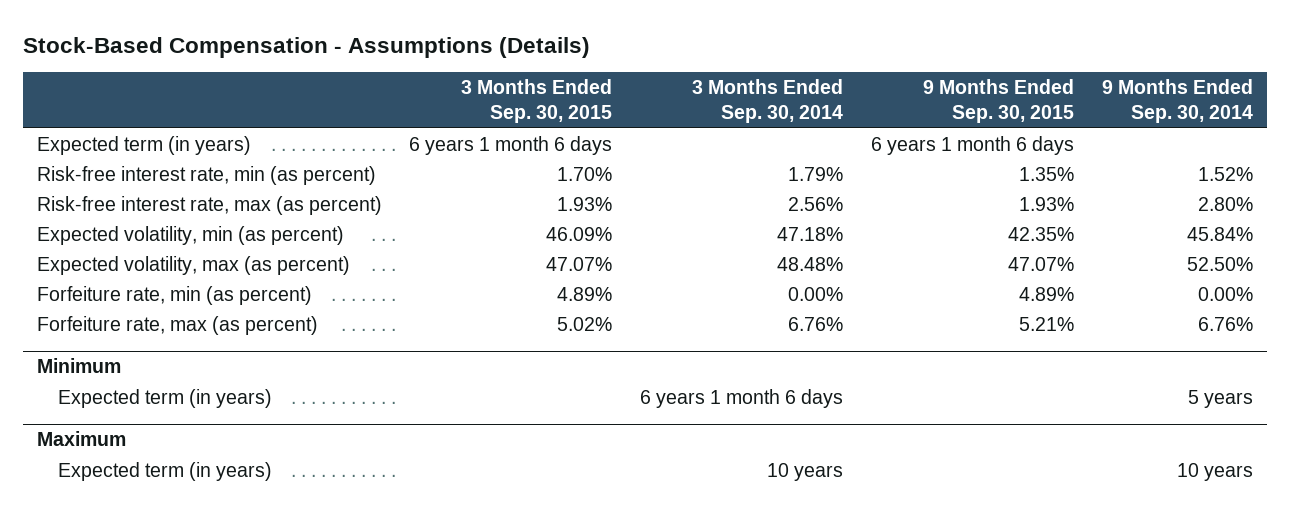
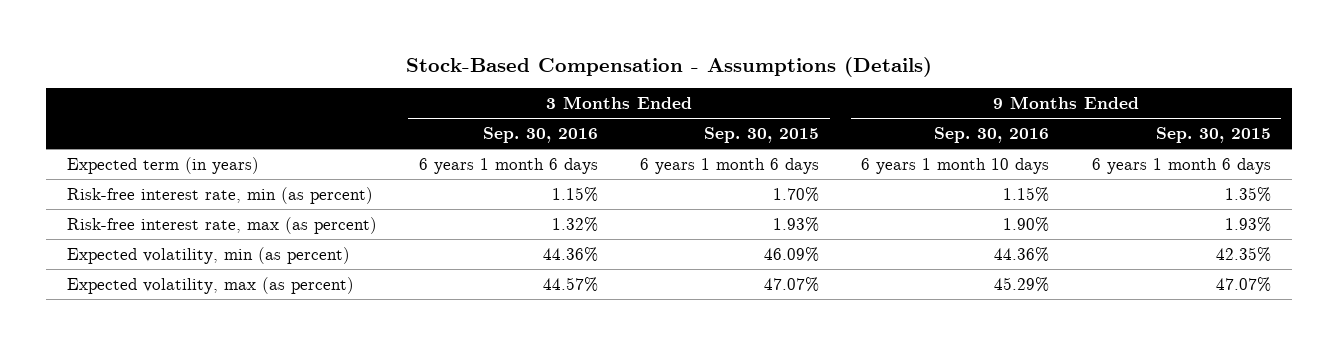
- | 3 Months Ended Sep. 30, 2015 | 3 Months Ended Sep. 30, 2014 | 9 Months Ended Sep. 30, 2015 | 9 Months Ended Sep. 30, 2014
+ | 3 Months Ended Sep. 30, 2016 | 3 Months Ended Sep. 30, 2015 | 9 Months Ended Sep. 30, 2016 | 9 Months Ended Sep. 30, 2015
- Forfeiture rate, min (as percent) | 4.89% | 0.00% | 4.89% | 0.00%
- Forfeiture rate, max (as percent) | 5.02% | 6.76% | 5.21% | 6.76%
- Minimum
- Expected term (in years) | | 6 years 1 month 6 days | | 5 years
- Maximum
- Expected term (in years) | | 10 years | | 10 years

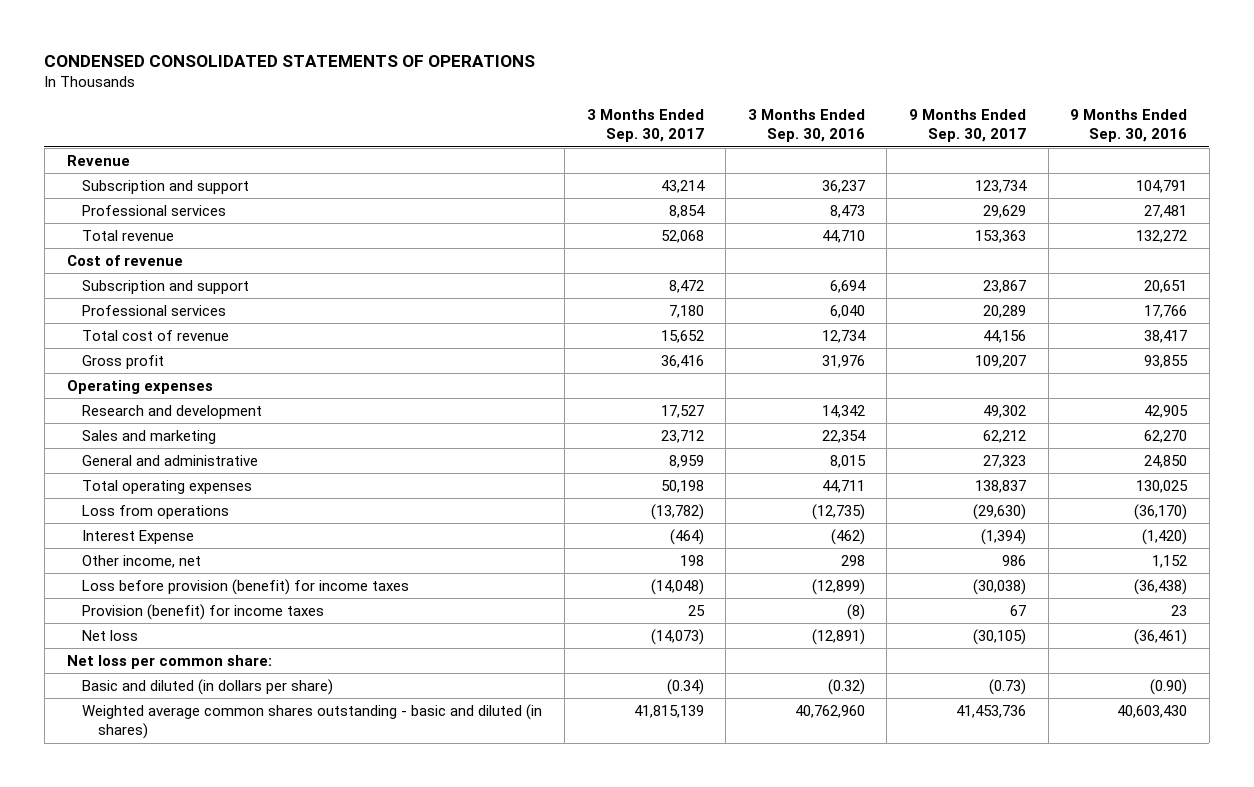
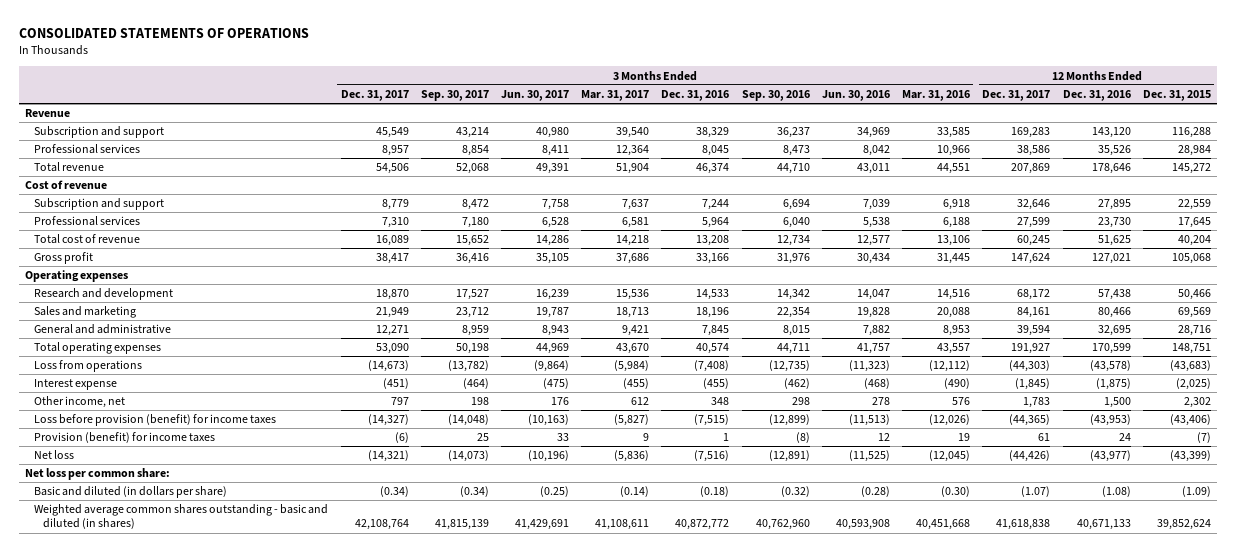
- CONDENSED CONSOLIDATED STATEMENTS OF OPERATIONS
+ CONSOLIDATED STATEMENTS OF OPERATIONS
- | 3 Months Ended Sep. 30, 2017 | 3 Months Ended Sep. 30, 2016 | 9 Months Ended Sep. 30, 2017 | 9 Months Ended Sep. 30, 2016
+ | 3 Months Ended Dec. 31, 2017 | 3 Months Ended Sep. 30, 2017 | 3 Months Ended Jun. 30, 2017 | 3 Months Ended Mar. 31, 2017 | 3 Months Ended Dec. 31, 2016 | 3 Months Ended Sep. 30, 2016 | 3 Months Ended Jun. 30, 2016 | 3 Months Ended Mar. 31, 2016 | 12 Months Ended Dec. 31, 2017 | 12 Months Ended Dec. 31, 2016 | 12 Months Ended Dec. 31, 2015
- Interest Expense | (464) | (462) | (1,394) | (1,420)
+ Interest expense | (451) | (464) | (475) | (455) | (455) | (462) | (468) | (490) | (1,845) | (1,875) | (2,025)

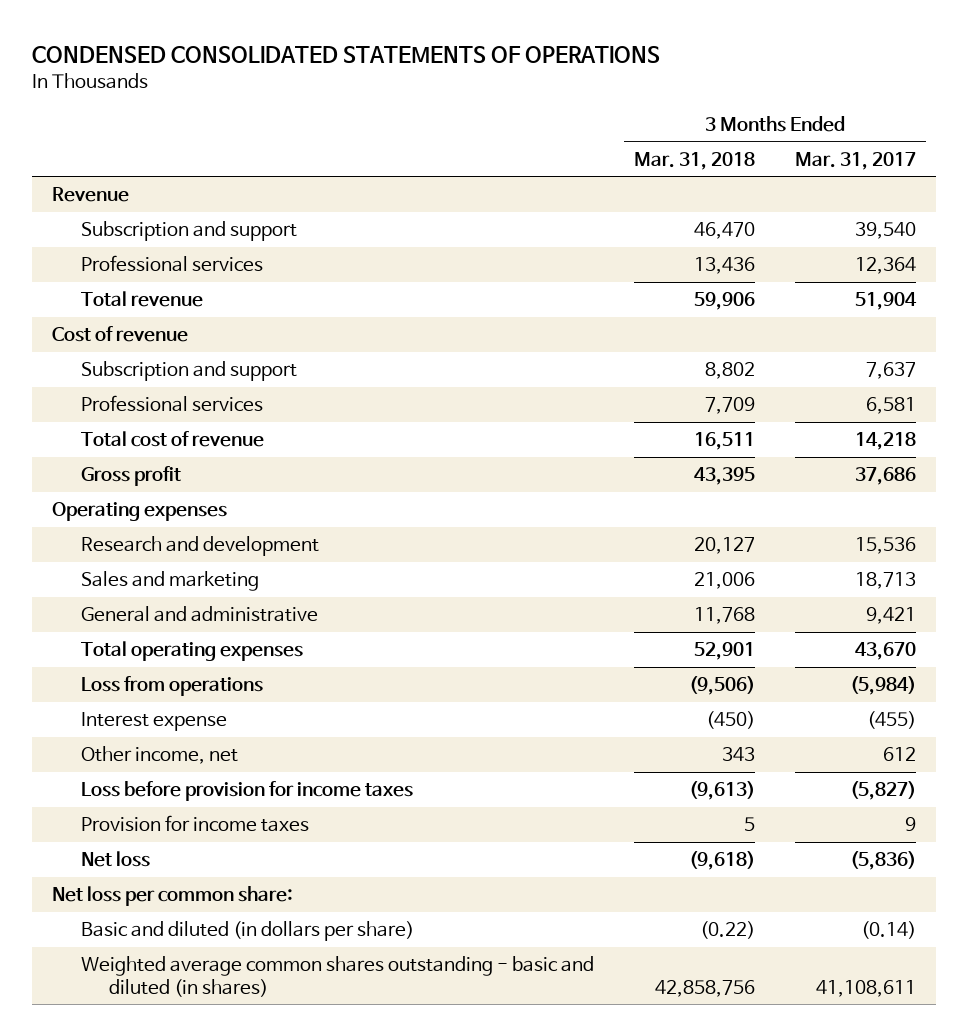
- CONSOLIDATED STATEMENTS OF OPERATIONS
+ CONDENSED CONSOLIDATED STATEMENTS OF OPERATIONS
- | 3 Months Ended Dec. 31, 2017 | 3 Months Ended Sep. 30, 2017 | 3 Months Ended Jun. 30, 2017 | 3 Months Ended Mar. 31, 2017 | 3 Months Ended Dec. 31, 2016 | 3 Months Ended Sep. 30, 2016 | 3 Months Ended Jun. 30, 2016 | 3 Months Ended Mar. 31, 2016 | 12 Months Ended Dec. 31, 2017 | 12 Months Ended Dec. 31, 2016 | 12 Months Ended Dec. 31, 2015
+ | 3 Months Ended Mar. 31, 2018 | 3 Months Ended Mar. 31, 2017
- Loss before provision (benefit) for income taxes | (14,327) | (14,048) | (10,163) | (5,827) | (7,515) | (12,899) | (11,513) | (12,026) | (44,365) | (43,953) | (43,406)
- Provision (benefit) for income taxes | (6) | 25 | 33 | 9 | 1 | (8) | 12 | 19 | 61 | 24 | (7)
+ Loss before provision for income taxes | (9,613) | (5,827)
+ Provision for income taxes | 5 | 9

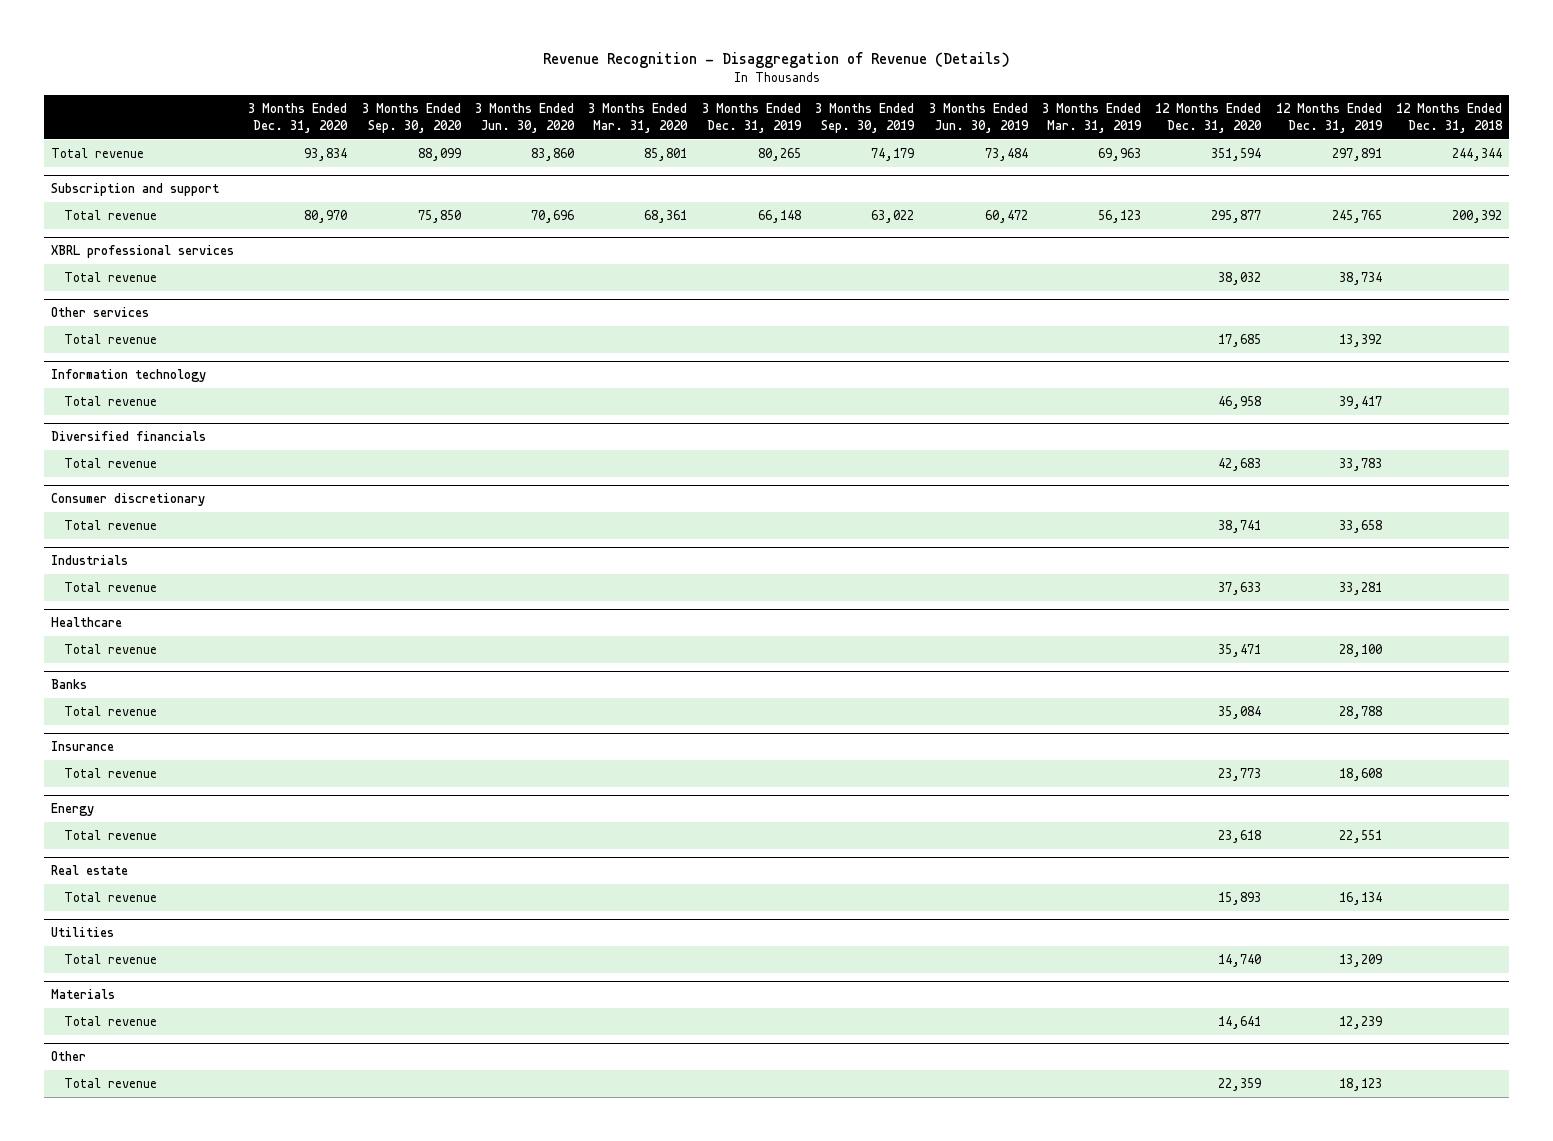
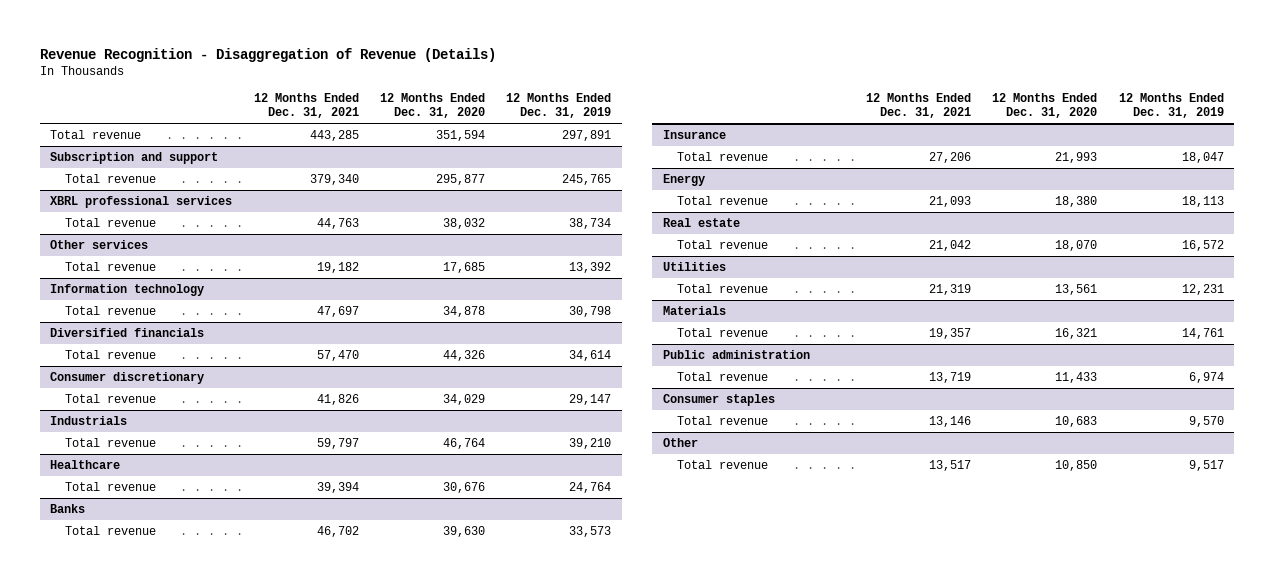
- | 3 Months Ended Dec. 31, 2020 | 3 Months Ended Sep. 30, 2020 | 3 Months Ended Jun. 30, 2020 | 3 Months Ended Mar. 31, 2020 | 3 Months Ended Dec. 31, 2019 | 3 Months Ended Sep. 30, 2019 | 3 Months Ended Jun. 30, 2019 | 3 Months Ended Mar. 31, 2019 | 12 Months Ended Dec. 31, 2020 | 12 Months Ended Dec. 31, 2019 | 12 Months Ended Dec. 31, 2018
+ | 12 Months Ended Dec. 31, 2021 | 12 Months Ended Dec. 31, 2020 | 12 Months Ended Dec. 31, 2019
@ Information technology
- Total revenue | | | | | | | | | 46,958 | 39,417 |
+ Total revenue | 47,697 | 34,878 | 30,798
@ Diversified financials
- Total revenue | | | | | | | | | 42,683 | 33,783 |
+ Total revenue | 57,470 | 44,326 | 34,614
@ Consumer discretionary
- Total revenue | | | | | | | | | 38,741 | 33,658 |
+ Total revenue | 41,826 | 34,029 | 29,147
@ Industrials
- Total revenue | | | | | | | | | 37,633 | 33,281 |
+ Total revenue | 59,797 | 46,764 | 39,210
@ Healthcare
- Total revenue | | | | | | | | | 35,471 | 28,100 |
+ Total revenue | 39,394 | 30,676 | 24,764
@ Banks
- Total revenue | | | | | | | | | 35,084 | 28,788 |
+ Total revenue | 46,702 | 39,630 | 33,573
@ Insurance
- Total revenue | | | | | | | | | 23,773 | 18,608 |
+ Total revenue | 27,206 | 21,993 | 18,047
@ Energy
- Total revenue | | | | | | | | | 23,618 | 22,551 |
+ Total revenue | 21,093 | 18,380 | 18,113
@ Real estate
- Total revenue | | | | | | | | | 15,893 | 16,134 |
+ Total revenue | 21,042 | 18,070 | 16,572
@ Utilities
- Total revenue | | | | | | | | | 14,740 | 13,209 |
+ Total revenue | 21,319 | 13,561 | 12,231
@ Materials
- Total revenue | | | | | | | | | 14,641 | 12,239 |
+ Total revenue | 19,357 | 16,321 | 14,761
+ Public administration
+ Total revenue | 13,719 | 11,433 | 6,974
+ Consumer staples
+ Total revenue | 13,146 | 10,683 | 9,570
@ Other
- Total revenue | | | | | | | | | 22,359 | 18,123 |
+ Total revenue | 13,517 | 10,850 | 9,517

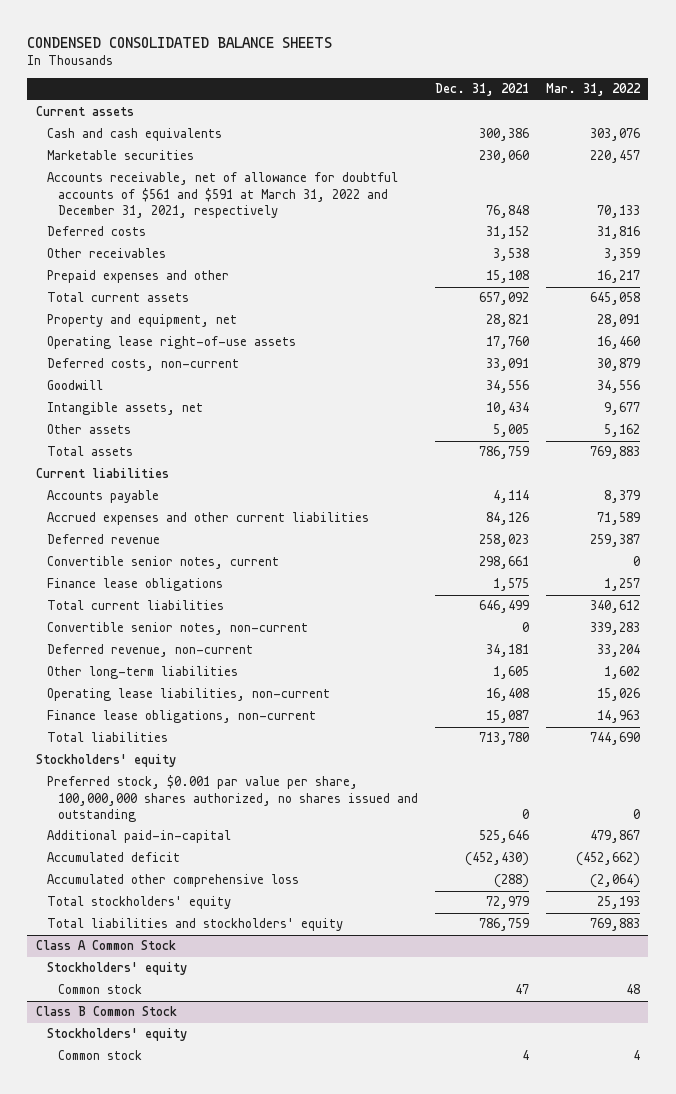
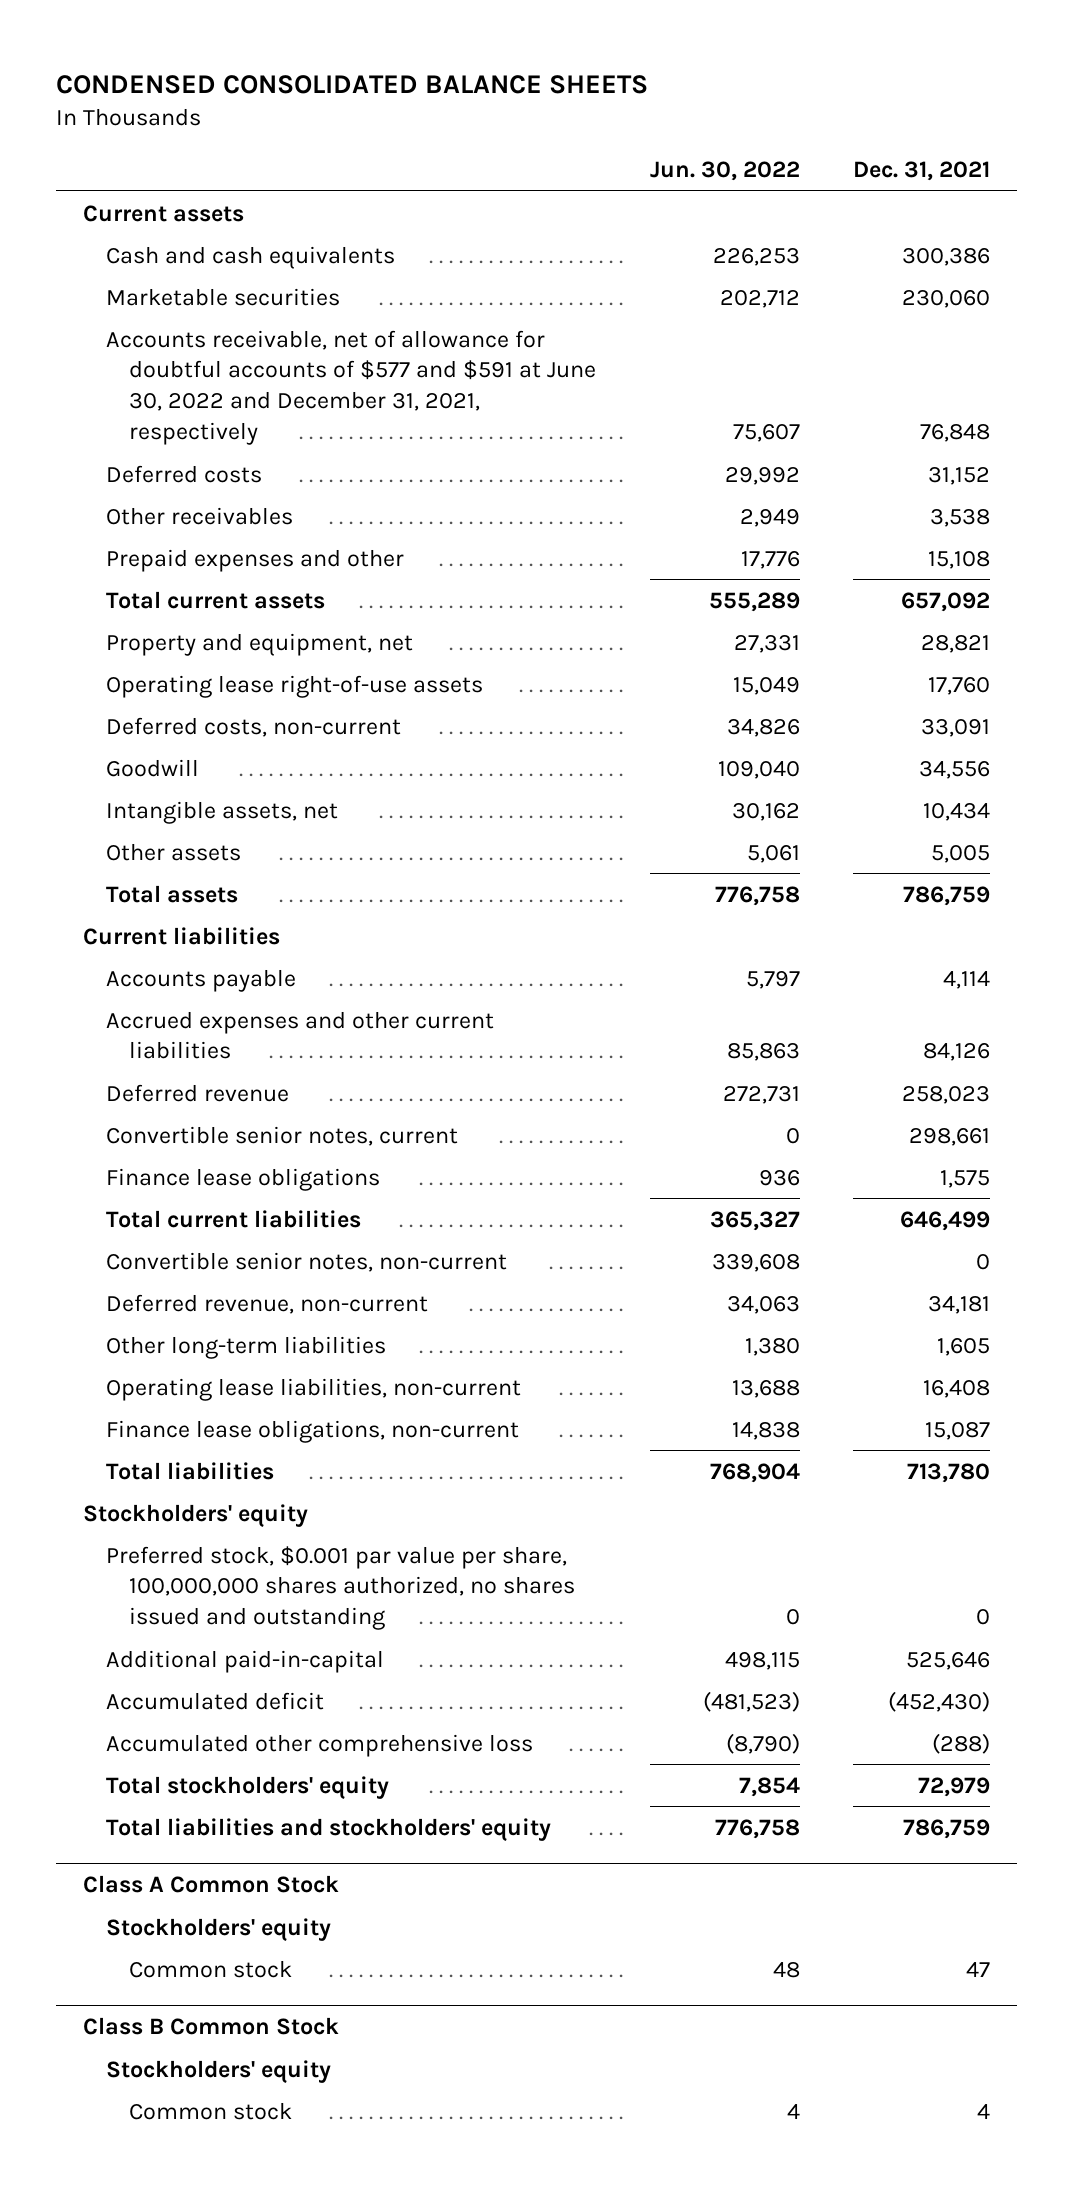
- | Dec. 31, 2021 | Mar. 31, 2022
+ | Jun. 30, 2022 | Dec. 31, 2021
- Accounts receivable, net of allowance for doubtful accounts of $561 and $591 at March 31, 2022 and December 31, 2021, respectively | 76,848 | 70,133
+ Accounts receivable, net of allowance for doubtful accounts of $577 and $591 at June 30, 2022 and December 31, 2021, respectively | 75,607 | 76,848

